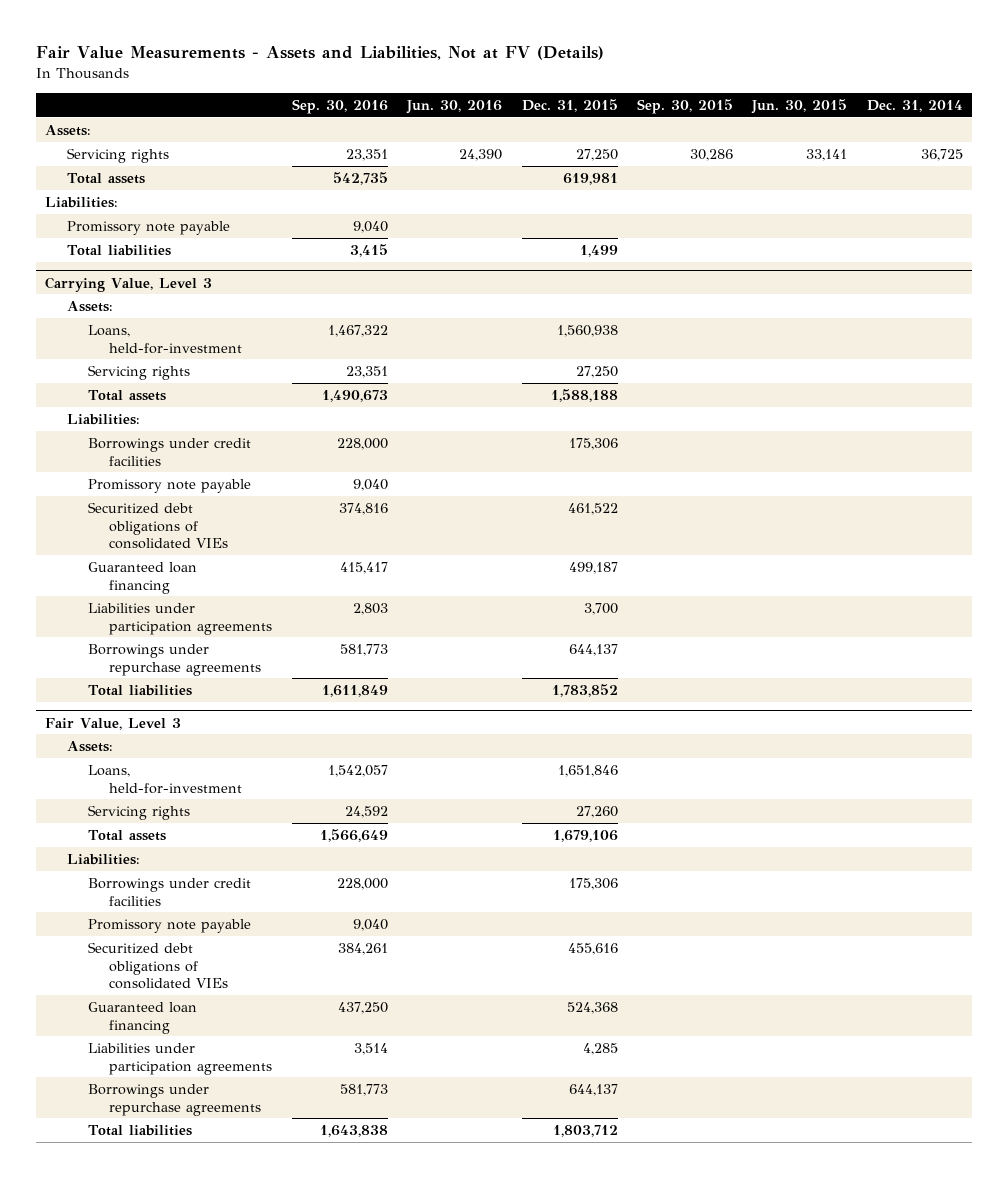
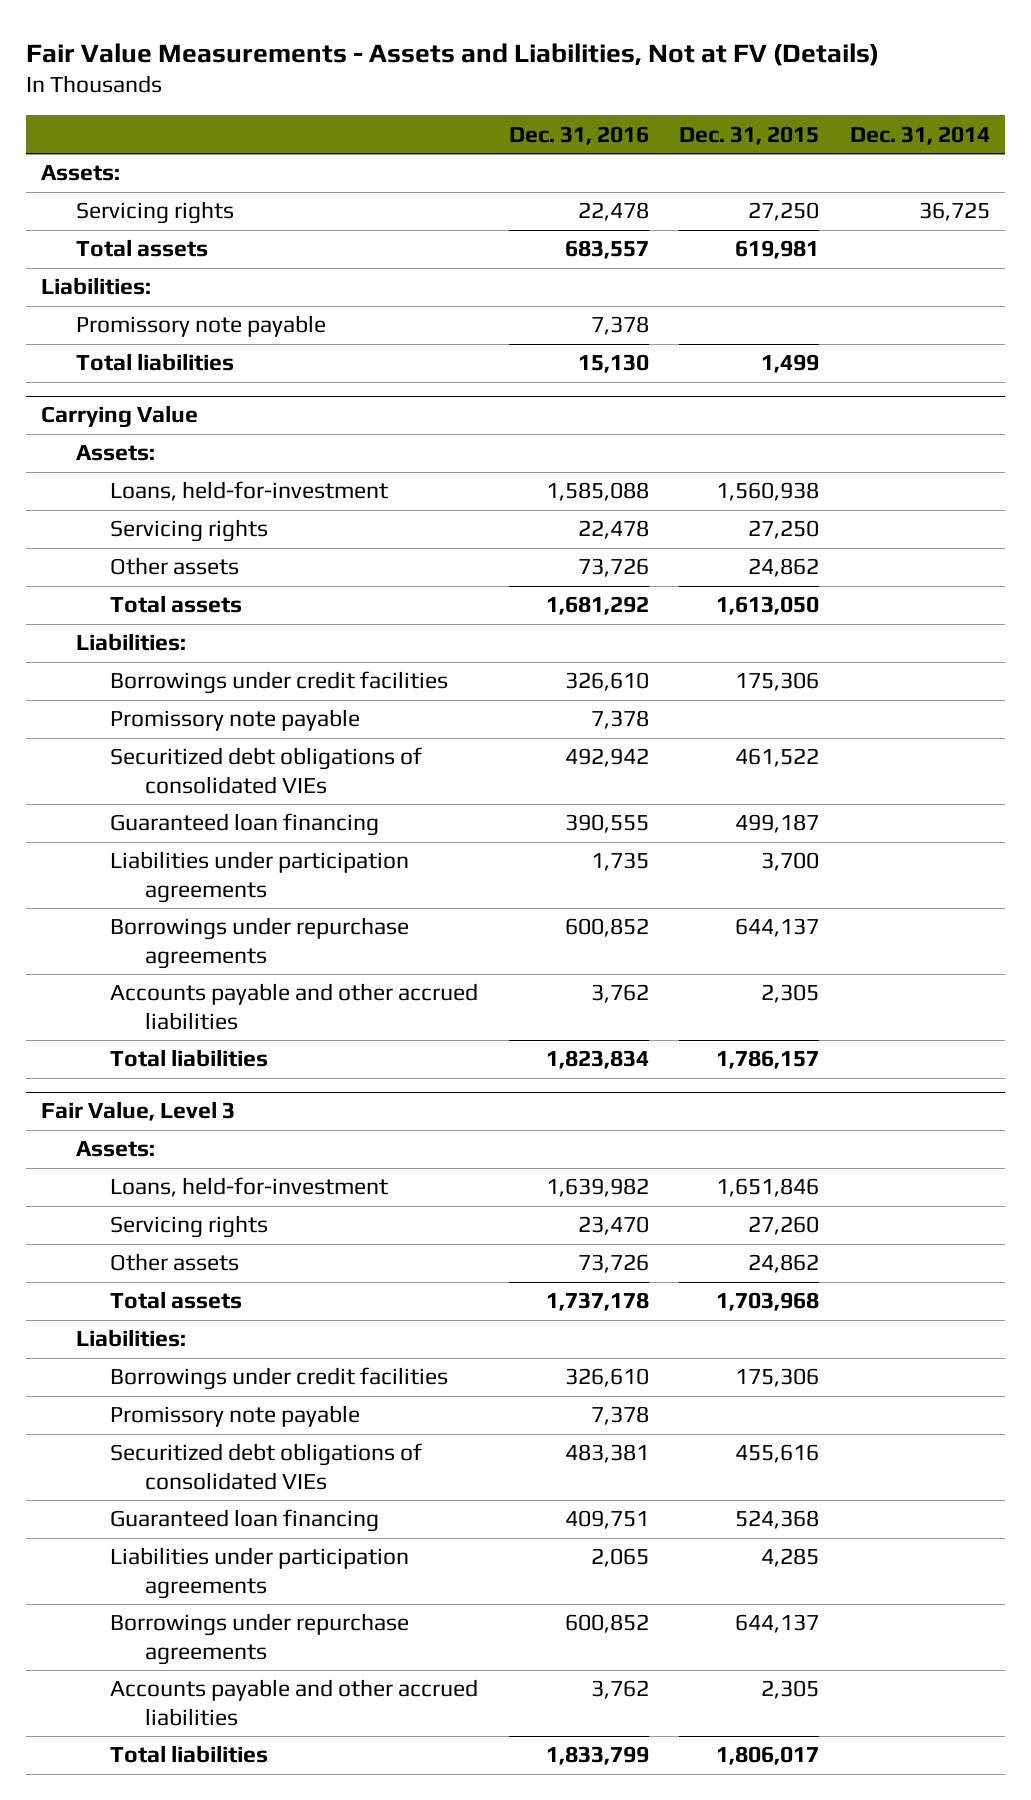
- | Sep. 30, 2016 | Jun. 30, 2016 | Dec. 31, 2015 | Sep. 30, 2015 | Jun. 30, 2015 | Dec. 31, 2014
+ | Dec. 31, 2016 | Dec. 31, 2015 | Dec. 31, 2014
- Carrying Value, Level 3
+ Carrying Value
- Total assets | 1,490,673 | | 1,588,188 | | |
+ Other assets | 73,726 | 24,862 |
+ Total assets | 1,681,292 | 1,613,050 |
- Total liabilities | 1,611,849 | | 1,783,852 | | |
+ Accounts payable and other accrued liabilities | 3,762 | 2,305 |
+ Total liabilities | 1,823,834 | 1,786,157 |
@ Fair Value, Level 3
- Total assets | 1,566,649 | | 1,679,106 | | |
+ Other assets | 73,726 | 24,862 |
+ Total assets | 1,737,178 | 1,703,968 |
- Total liabilities | 1,643,838 | | 1,803,712 | | |
+ Accounts payable and other accrued liabilities | 3,762 | 2,305 |
+ Total liabilities | 1,833,799 | 1,806,017 |

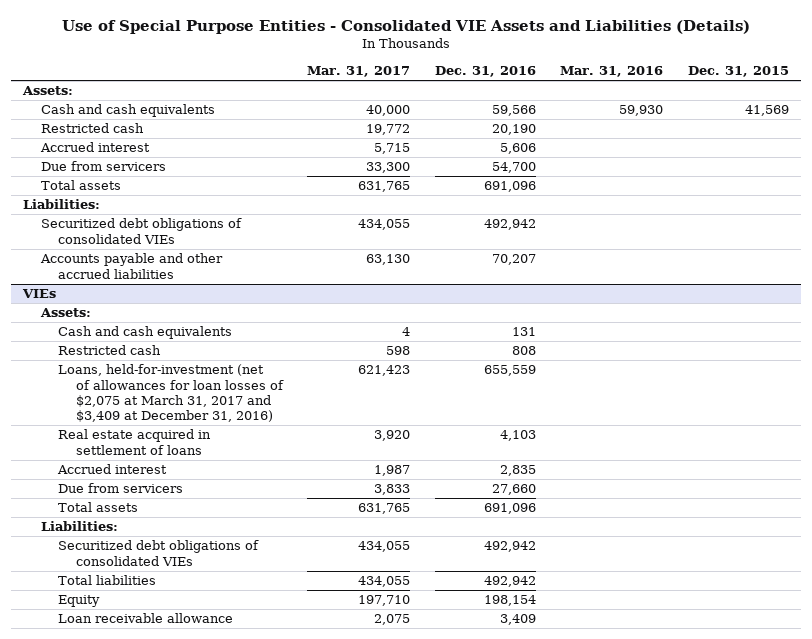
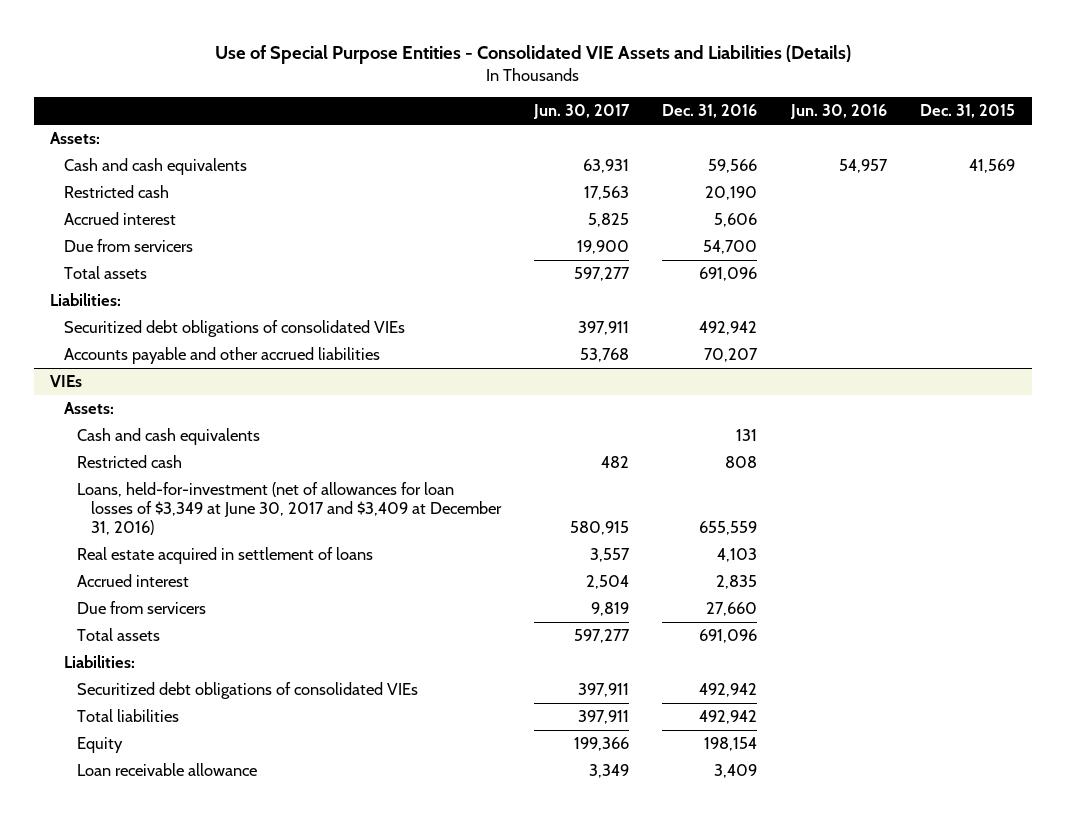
- | Mar. 31, 2017 | Dec. 31, 2016 | Mar. 31, 2016 | Dec. 31, 2015
+ | Jun. 30, 2017 | Dec. 31, 2016 | Jun. 30, 2016 | Dec. 31, 2015
@ VIEs
- Loans, held-for-investment (net of allowances for loan losses of $2,075 at March 31, 2017 and $3,409 at December 31, 2016) | 621,423 | 655,559 | |
+ Loans, held-for-investment (net of allowances for loan losses of $3,349 at June 30, 2017 and $3,409 at December 31, 2016) | 580,915 | 655,559 | |

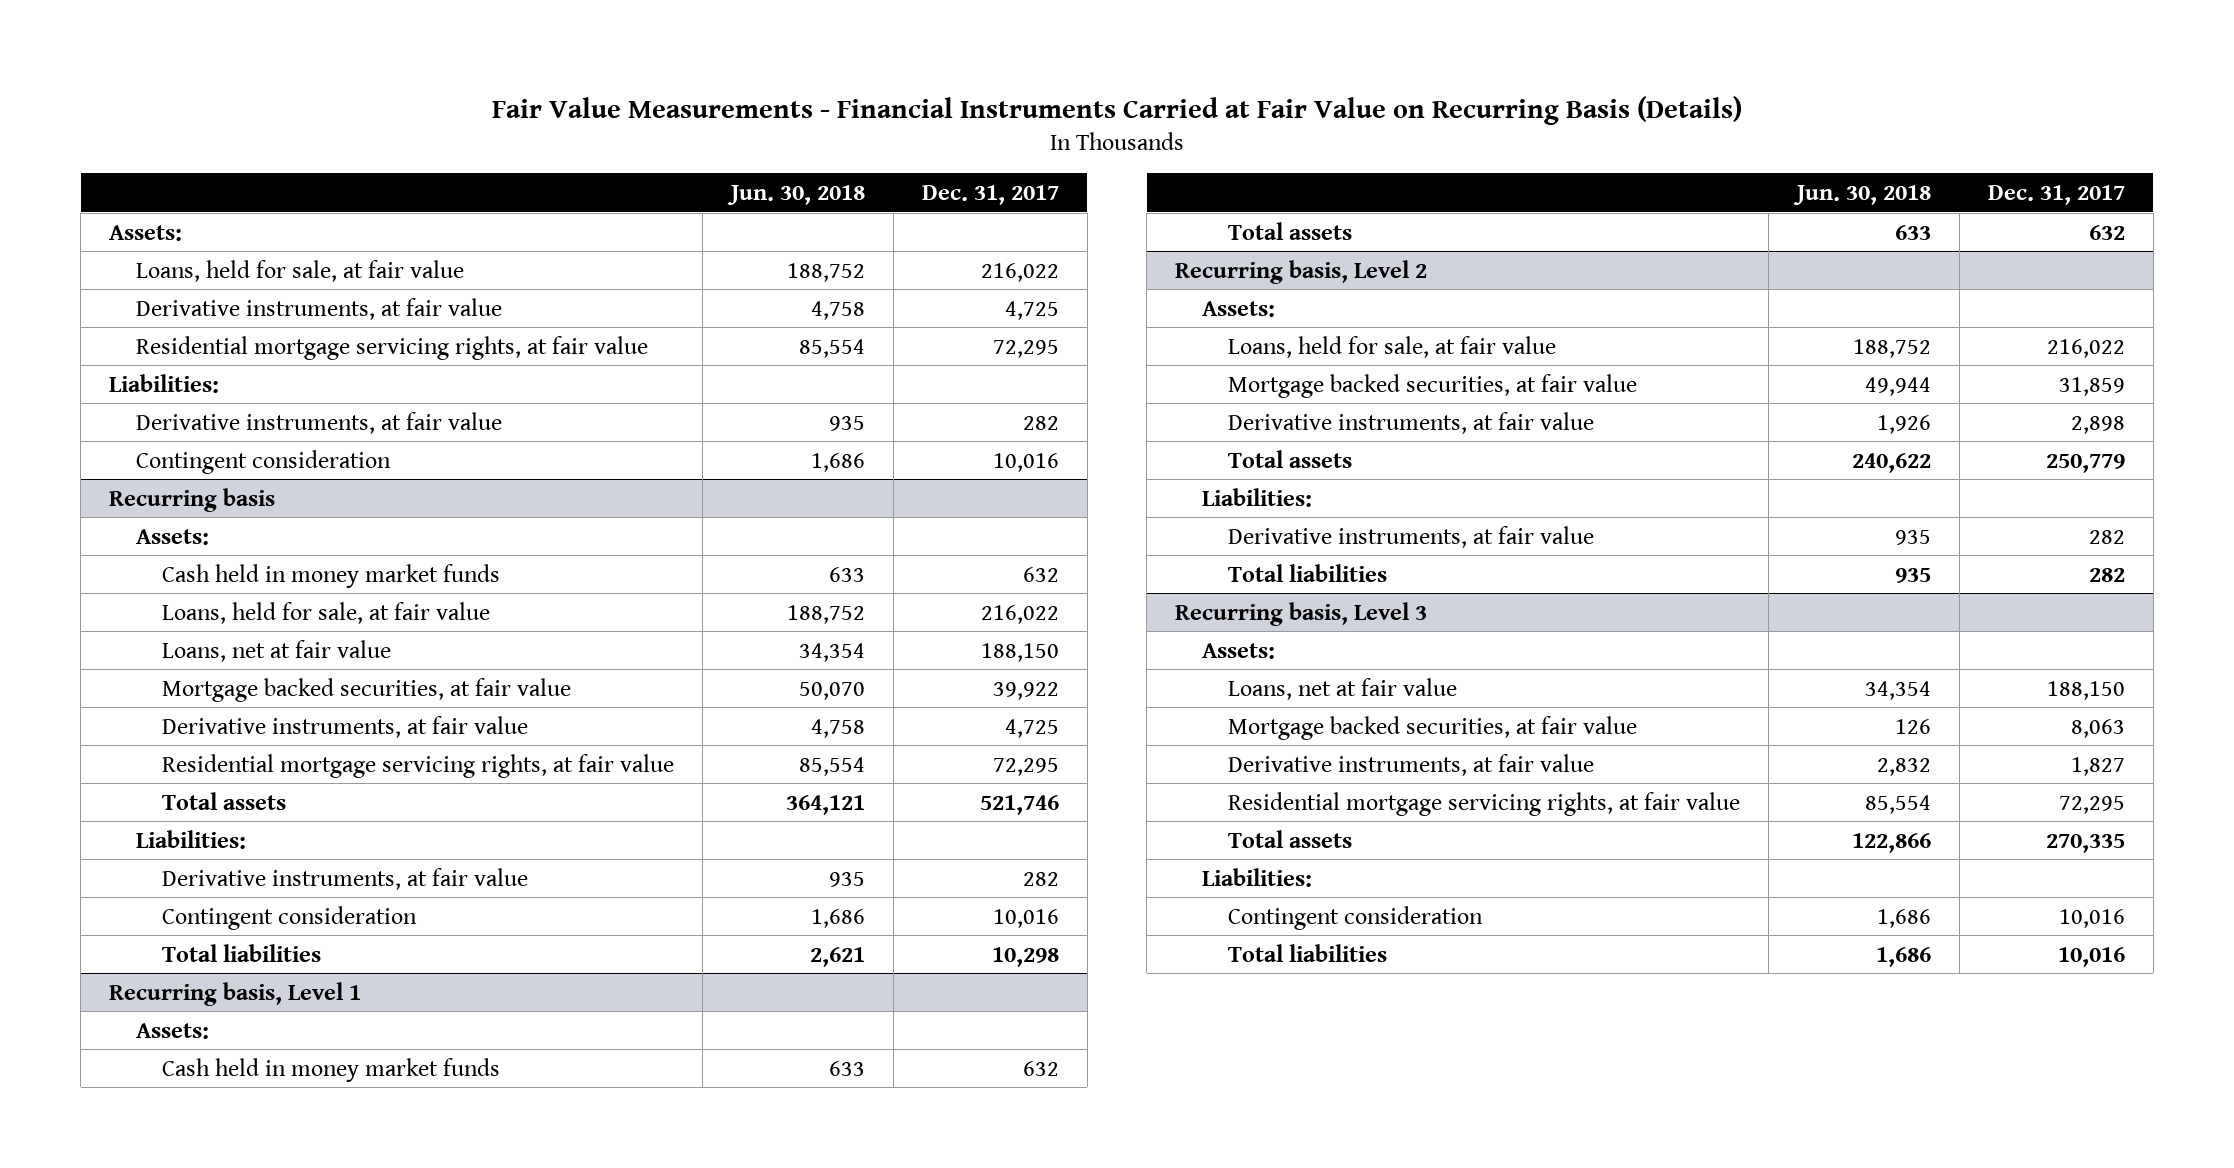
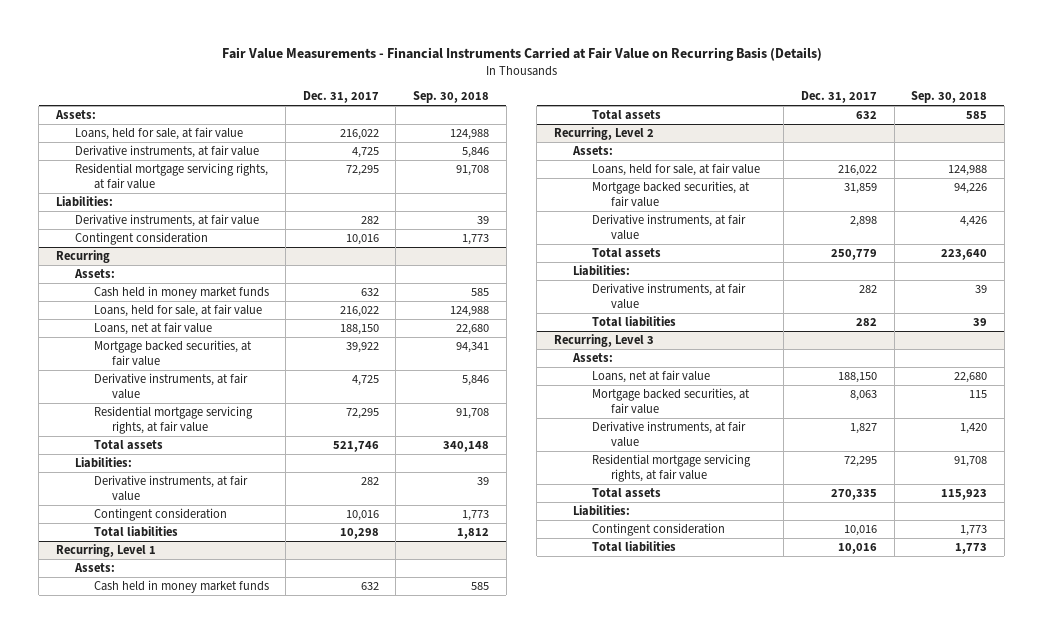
- | Jun. 30, 2018 | Dec. 31, 2017
+ | Dec. 31, 2017 | Sep. 30, 2018
- Recurring basis
+ Recurring
- Recurring basis, Level 1
+ Recurring, Level 1
- Recurring basis, Level 2
+ Recurring, Level 2
- Recurring basis, Level 3
+ Recurring, Level 3

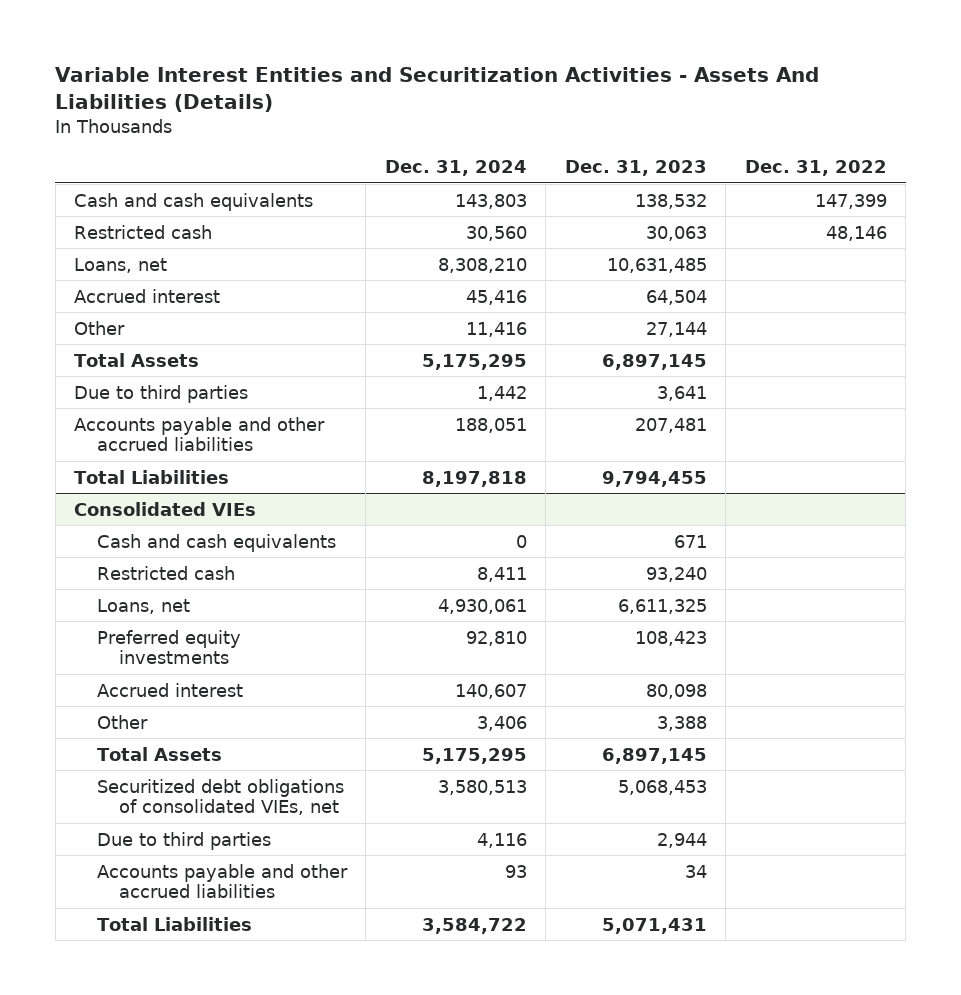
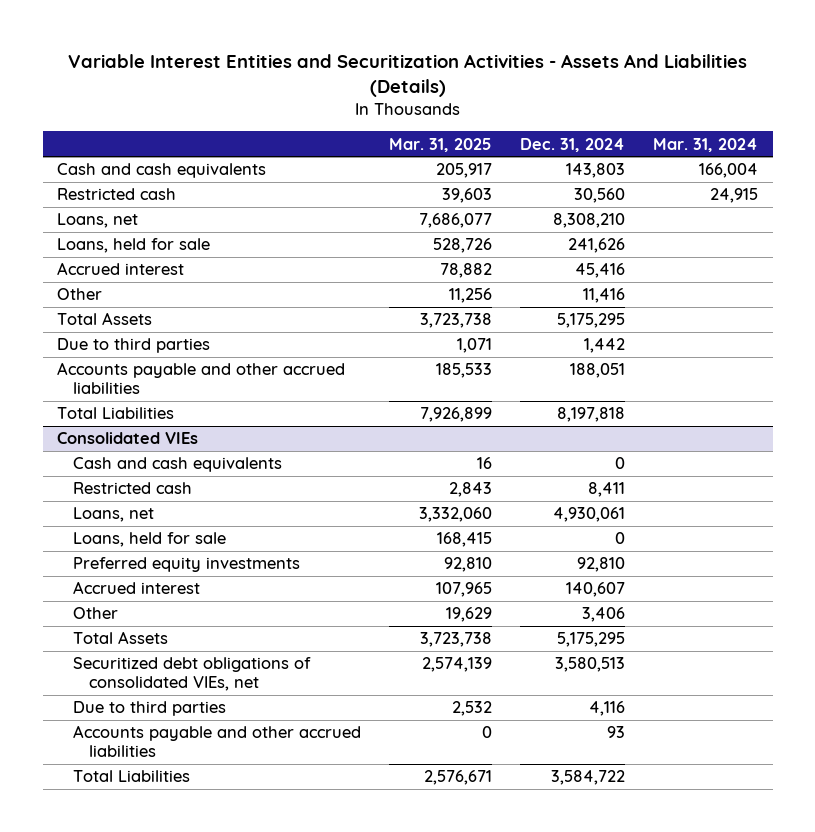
- | Dec. 31, 2024 | Dec. 31, 2023 | Dec. 31, 2022
+ | Mar. 31, 2025 | Dec. 31, 2024 | Mar. 31, 2024
+ Loans, held for sale | 528,726 | 241,626 |
@ Consolidated VIEs
+ Loans, held for sale | 168,415 | 0 |

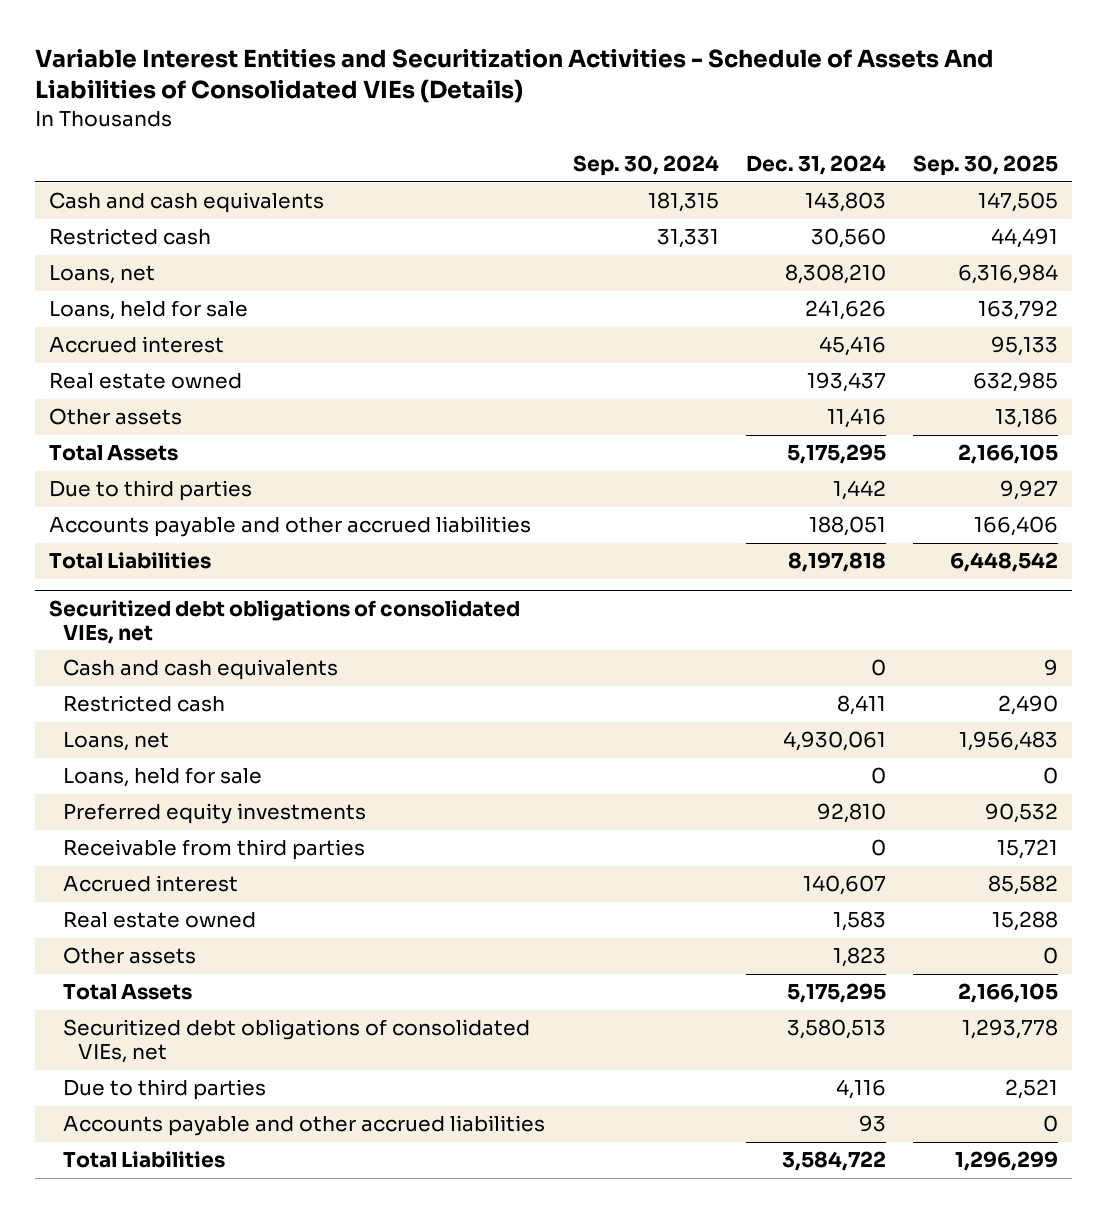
- Variable Interest Entities and Securitization Activities - Assets And Liabilities (Details)
+ Variable Interest Entities and Securitization Activities - Schedule of Assets And Liabilities of Consolidated VIEs (Details)
- | Mar. 31, 2025 | Dec. 31, 2024 | Mar. 31, 2024
+ | Sep. 30, 2024 | Dec. 31, 2024 | Sep. 30, 2025
- Other | 11,256 | 11,416 |
+ Real estate owned | | 193,437 | 632,985
+ Other assets | | 11,416 | 13,186
- Consolidated VIEs
+ Securitized debt obligations of consolidated VIEs, net
+ Receivable from third parties | | 0 | 15,721
- Other | 19,629 | 3,406 |
+ Real estate owned | | 1,583 | 15,288
+ Other assets | | 1,823 | 0

